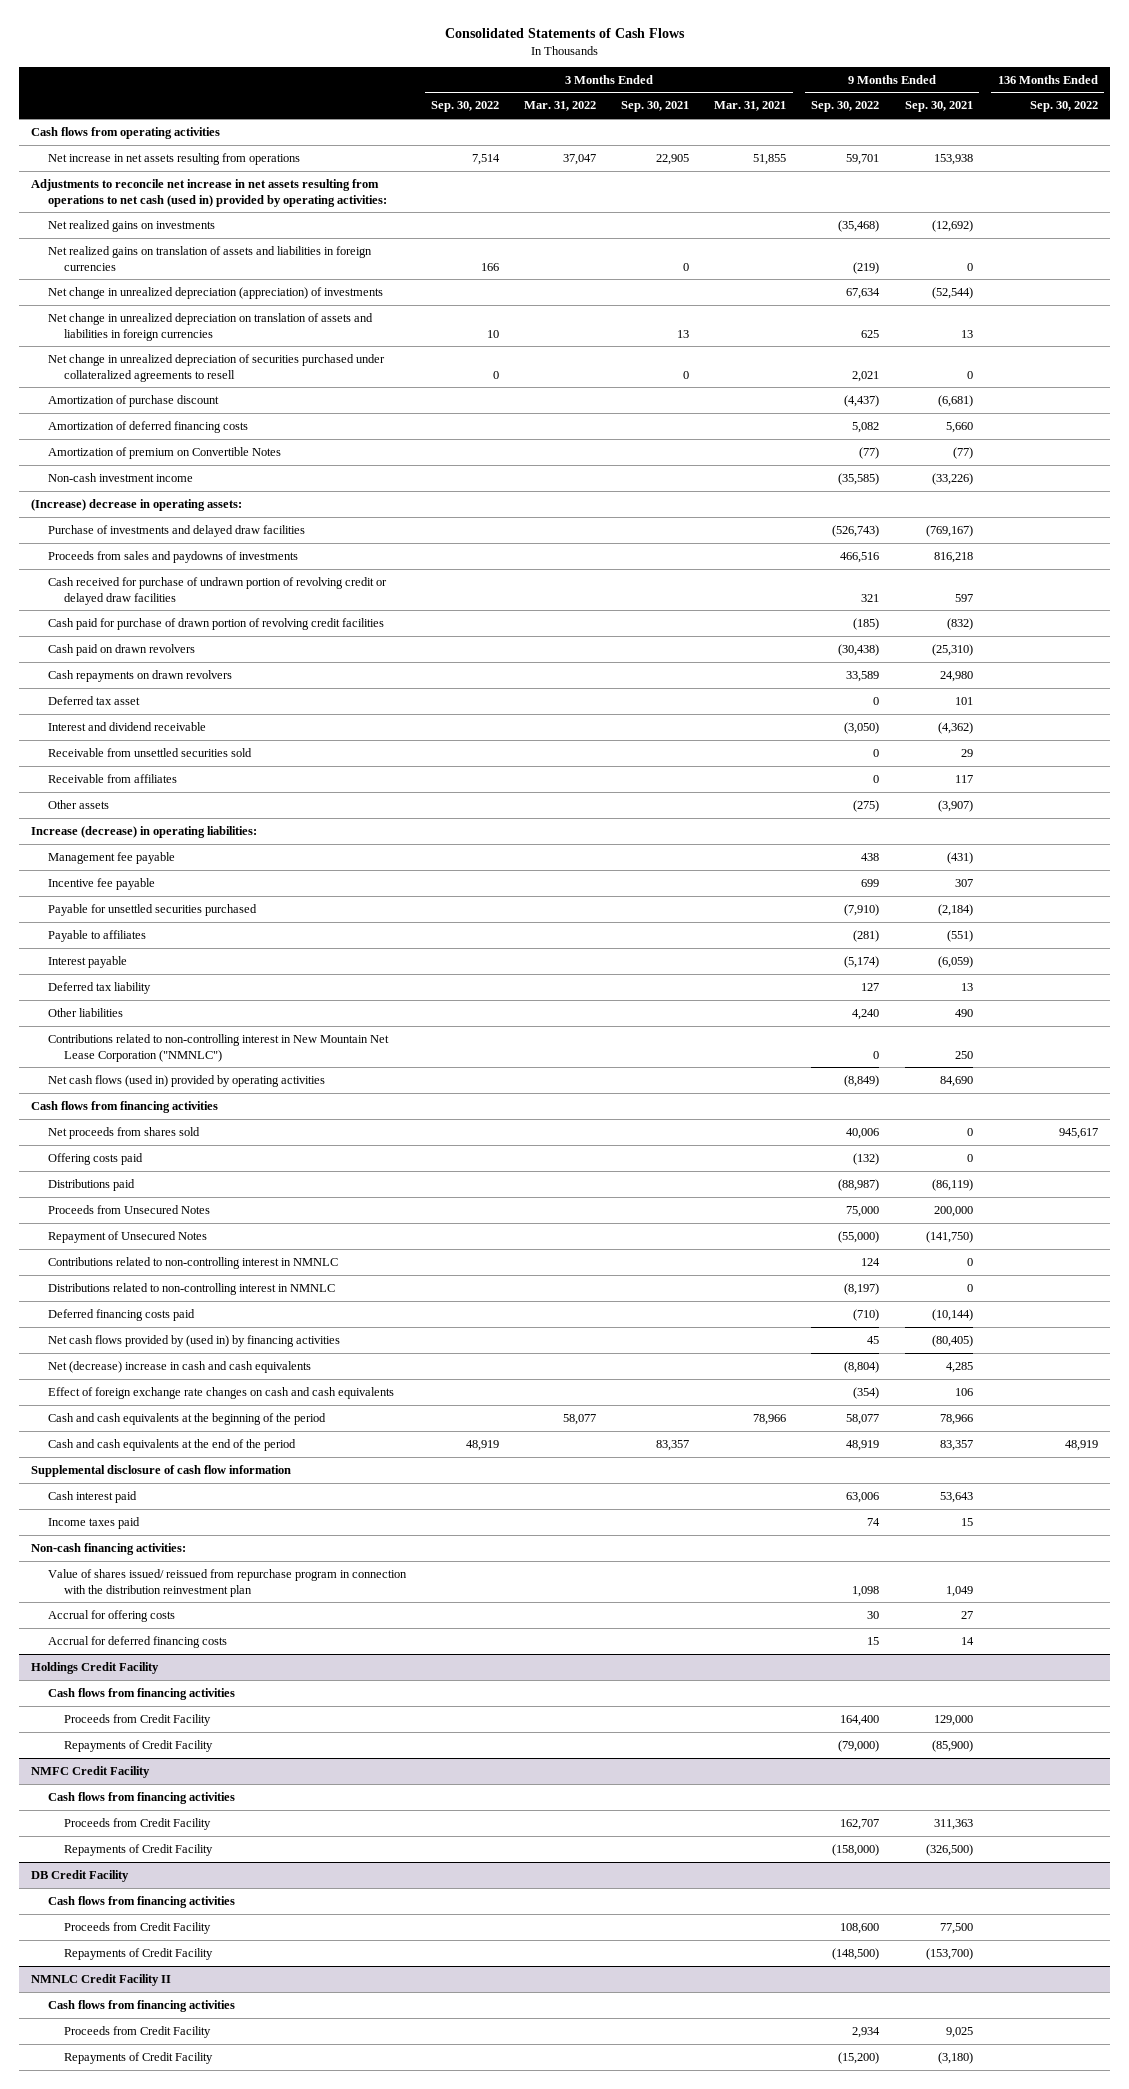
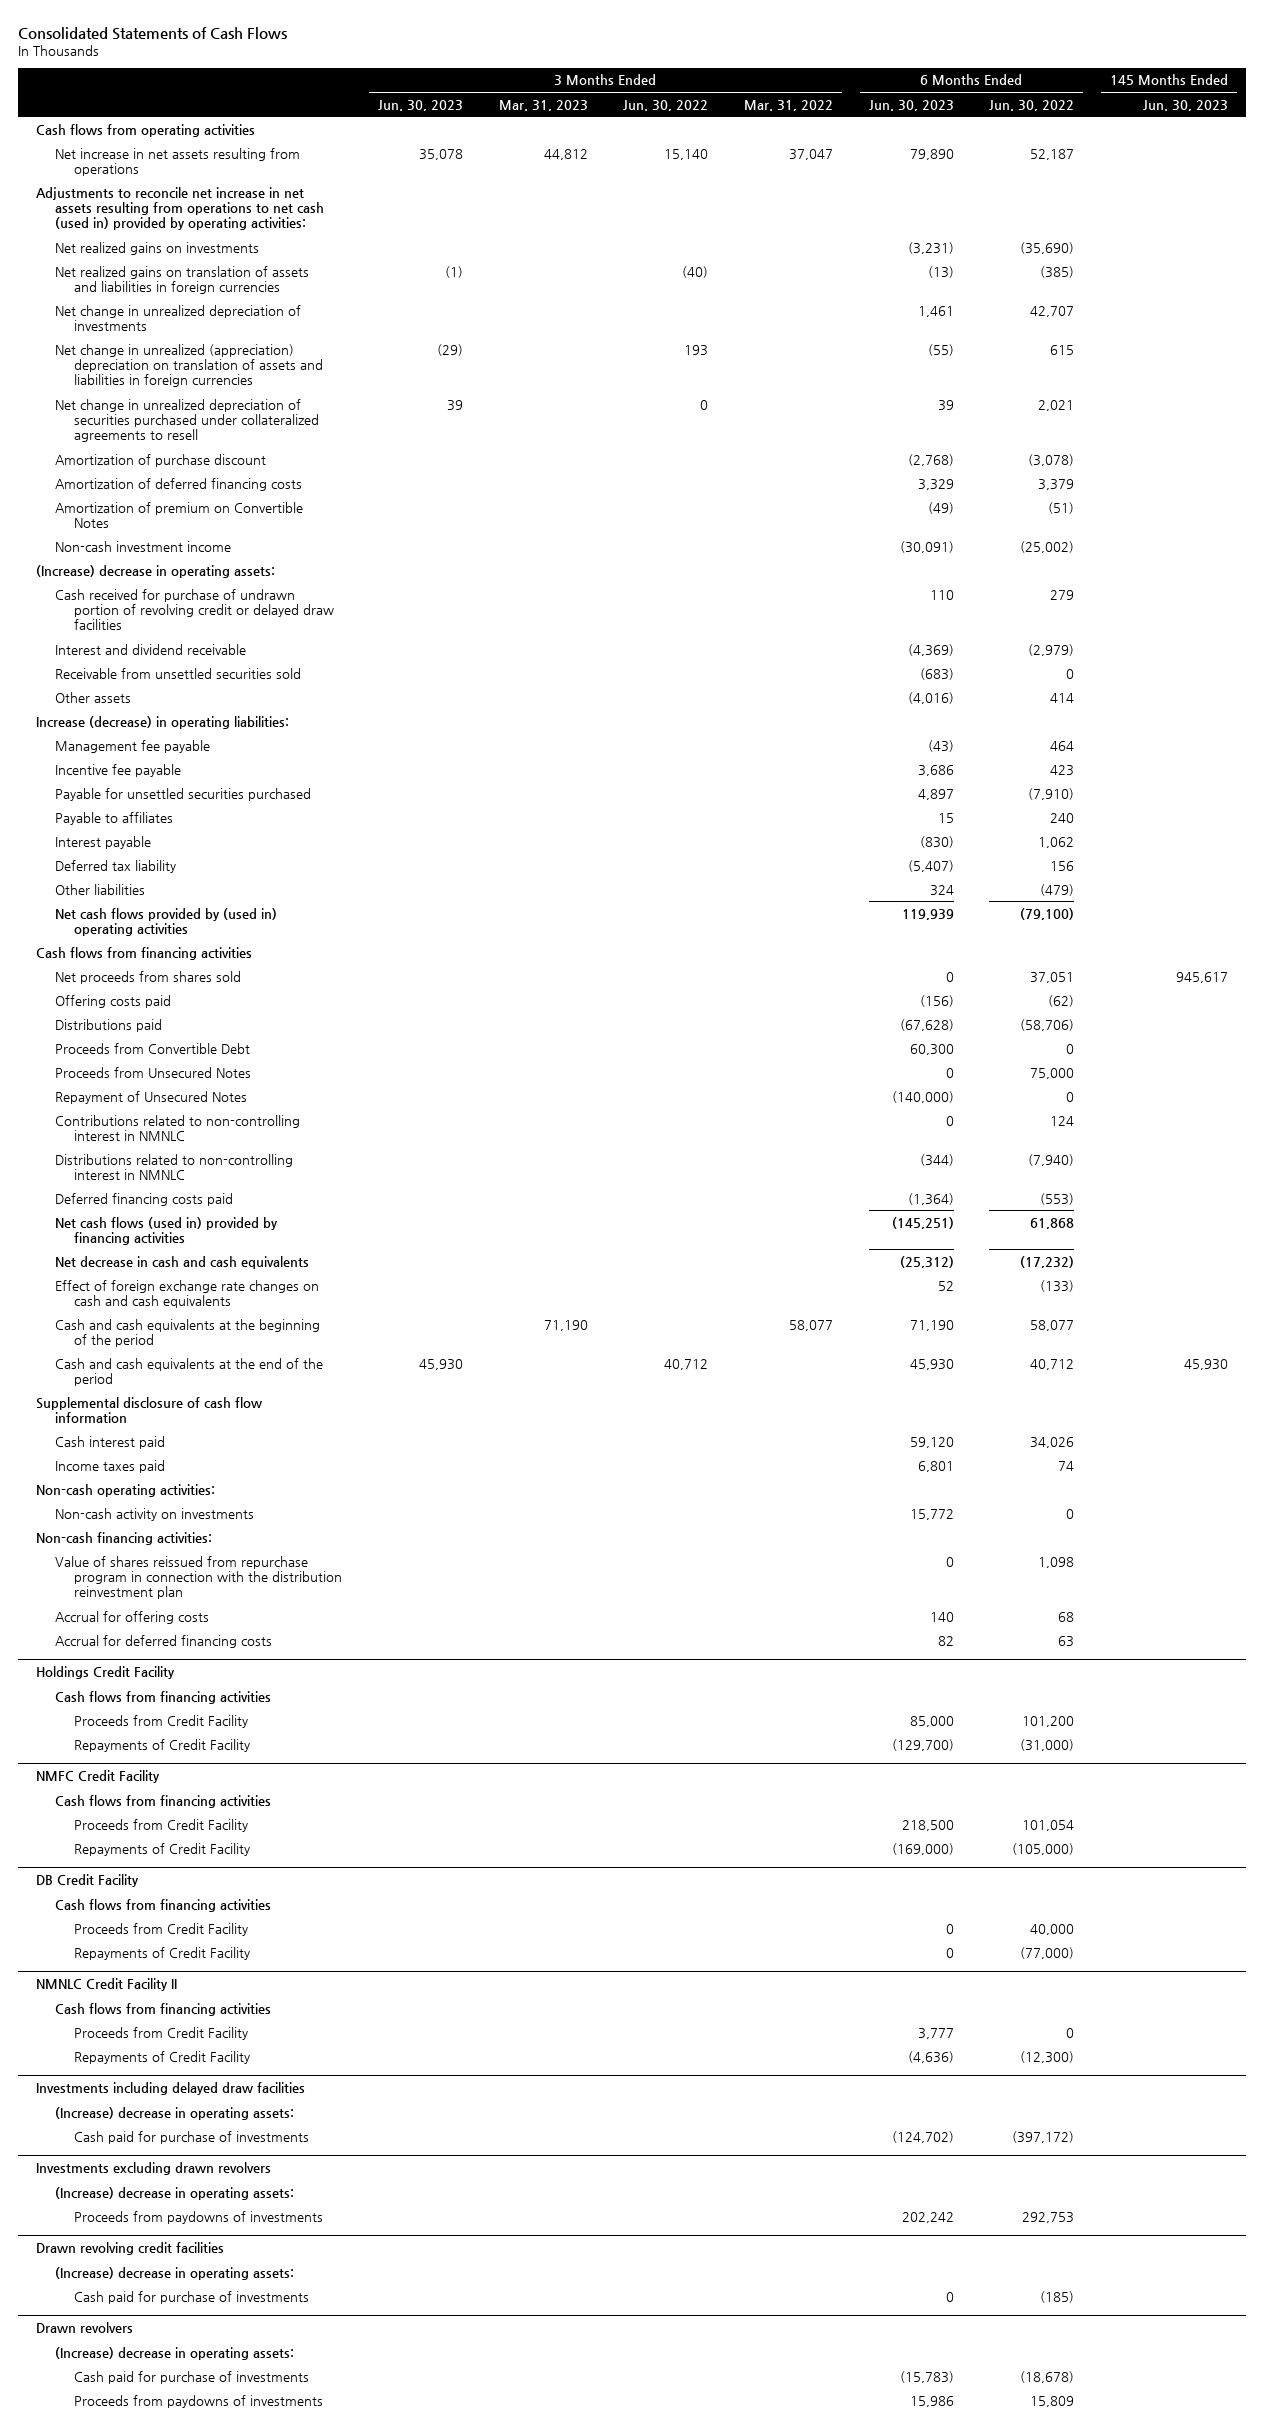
- | 3 Months Ended Sep. 30, 2022 | 3 Months Ended Mar. 31, 2022 | 3 Months Ended Sep. 30, 2021 | 3 Months Ended Mar. 31, 2021 | 9 Months Ended Sep. 30, 2022 | 9 Months Ended Sep. 30, 2021 | 136 Months Ended Sep. 30, 2022
+ | 3 Months Ended Jun. 30, 2023 | 3 Months Ended Mar. 31, 2023 | 3 Months Ended Jun. 30, 2022 | 3 Months Ended Mar. 31, 2022 | 6 Months Ended Jun. 30, 2023 | 6 Months Ended Jun. 30, 2022 | 145 Months Ended Jun. 30, 2023
- Net change in unrealized depreciation (appreciation) of investments | | | | | 67,634 | (52,544) |
- Net change in unrealized depreciation on translation of assets and liabilities in foreign currencies | 10 | | 13 | | 625 | 13 |
+ Net change in unrealized depreciation of investments | | | | | 1,461 | 42,707 |
+ Net change in unrealized (appreciation) depreciation on translation of assets and liabilities in foreign currencies | (29) | | 193 | | (55) | 615 |
- Purchase of investments and delayed draw facilities | | | | | (526,743) | (769,167) |
- Proceeds from sales and paydowns of investments | | | | | 466,516 | 816,218 |
- Cash paid for purchase of drawn portion of revolving credit facilities | | | | | (185) | (832) |
- Cash paid on drawn revolvers | | | | | (30,438) | (25,310) |
- Cash repayments on drawn revolvers | | | | | 33,589 | 24,980 |
- Deferred tax asset | | | | | 0 | 101 |
- Receivable from affiliates | | | | | 0 | 117 |
- Contributions related to non-controlling interest in New Mountain Net Lease Corporation ("NMNLC") | | | | | 0 | 250 |
- Net cash flows (used in) provided by operating activities | | | | | (8,849) | 84,690 |
+ Net cash flows provided by (used in) operating activities | | | | | 119,939 | (79,100) |
+ Proceeds from Convertible Debt | | | | | 60,300 | 0 |
- Net cash flows provided by (used in) by financing activities | | | | | 45 | (80,405) |
- Net (decrease) increase in cash and cash equivalents | | | | | (8,804) | 4,285 |
+ Net cash flows (used in) provided by financing activities | | | | | (145,251) | 61,868 |
+ Net decrease in cash and cash equivalents | | | | | (25,312) | (17,232) |
+ Non-cash operating activities:
+ Non-cash activity on investments | | | | | 15,772 | 0 |
- Value of shares issued/ reissued from repurchase program in connection with the distribution reinvestment plan | | | | | 1,098 | 1,049 |
+ Value of shares reissued from repurchase program in connection with the distribution reinvestment plan | | | | | 0 | 1,098 |
+ Investments including delayed draw facilities
+ (Increase) decrease in operating assets:
+ Cash paid for purchase of investments | | | | | (124,702) | (397,172) |
+ Investments excluding drawn revolvers
+ (Increase) decrease in operating assets:
+ Proceeds from paydowns of investments | | | | | 202,242 | 292,753 |
+ Drawn revolving credit facilities
+ (Increase) decrease in operating assets:
+ Cash paid for purchase of investments | | | | | 0 | (185) |
+ Drawn revolvers
+ (Increase) decrease in operating assets:
+ Cash paid for purchase of investments | | | | | (15,783) | (18,678) |
+ Proceeds from paydowns of investments | | | | | 15,986 | 15,809 |

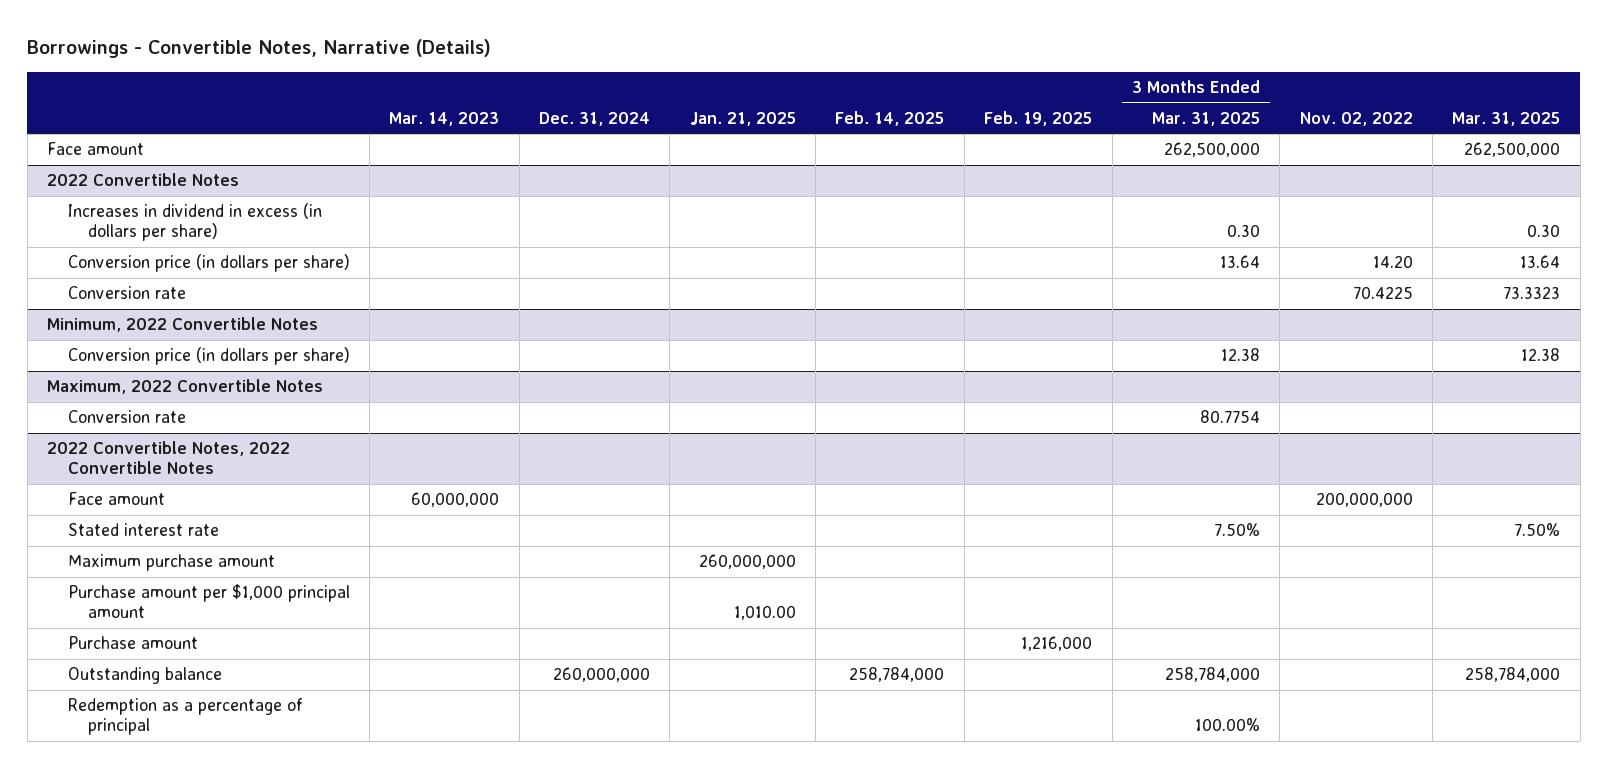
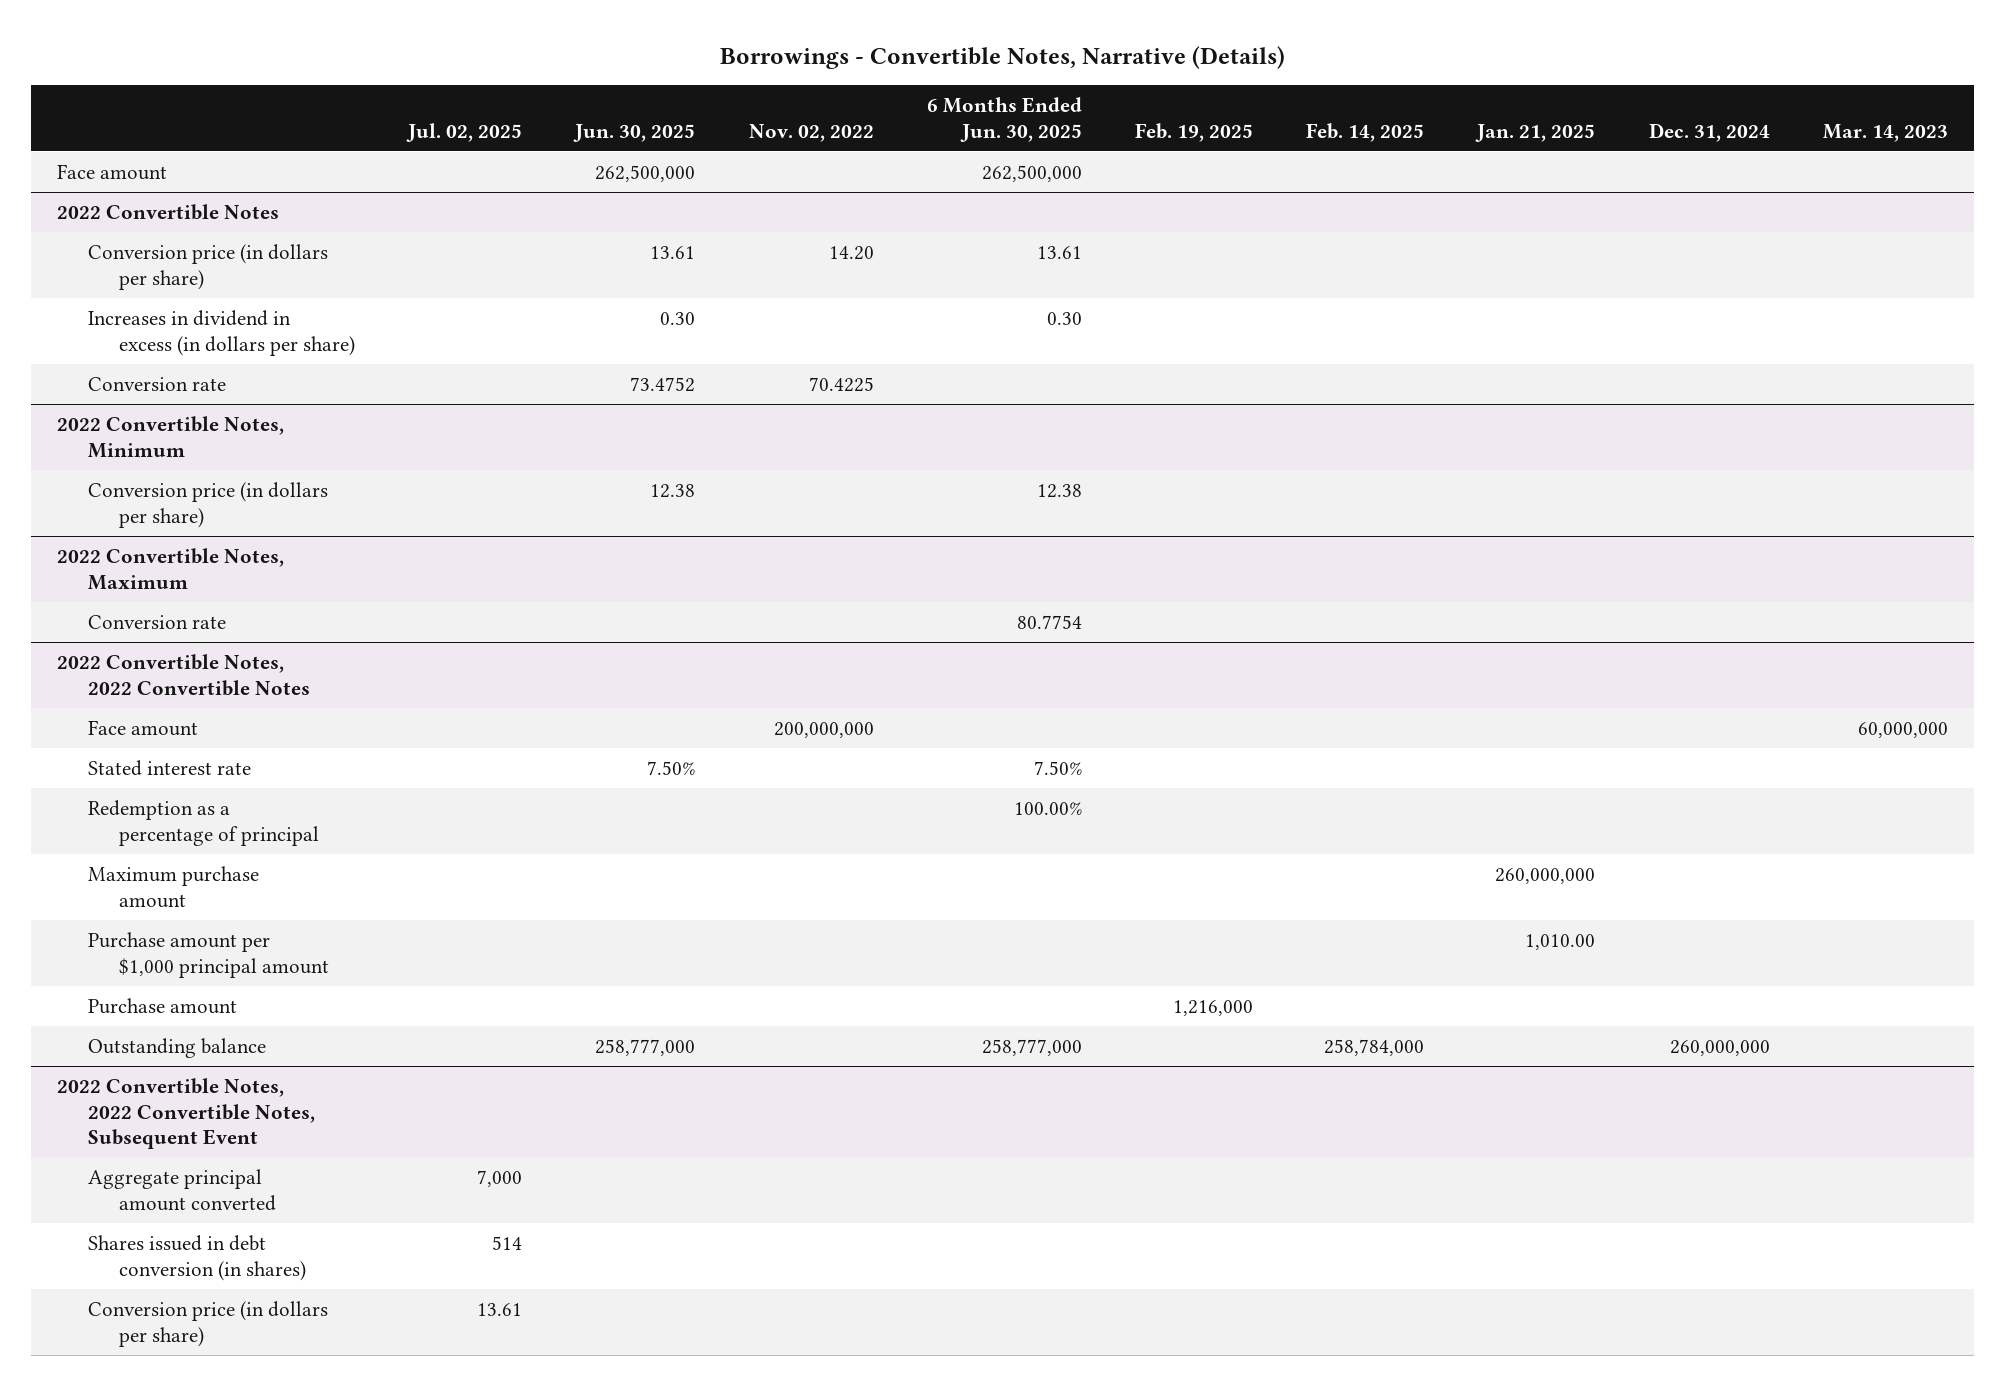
- | Mar. 14, 2023 | Dec. 31, 2024 | Jan. 21, 2025 | Feb. 14, 2025 | Feb. 19, 2025 | 3 Months Ended Mar. 31, 2025 | Nov. 02, 2022 | Mar. 31, 2025
+ | Jul. 02, 2025 | Jun. 30, 2025 | Nov. 02, 2022 | 6 Months Ended Jun. 30, 2025 | Feb. 19, 2025 | Feb. 14, 2025 | Jan. 21, 2025 | Dec. 31, 2024 | Mar. 14, 2023
@ 2022 Convertible Notes
moved down: Increases in dividend in excess (in dollars per share) | | 0.30 | | 0.30 | | | | |
- Minimum, 2022 Convertible Notes
+ 2022 Convertible Notes, Minimum
- Maximum, 2022 Convertible Notes
+ 2022 Convertible Notes, Maximum
@ 2022 Convertible Notes, 2022 Convertible Notes
moved up: Redemption as a percentage of principal | | | | 100.00% | | | | |
+ 2022 Convertible Notes, 2022 Convertible Notes, Subsequent Event
+ Aggregate principal amount converted | 7,000 | | | | | | | |
+ Shares issued in debt conversion (in shares) | 514 | | | | | | | |
+ Conversion price (in dollars per share) | 13.61 | | | | | | | |

